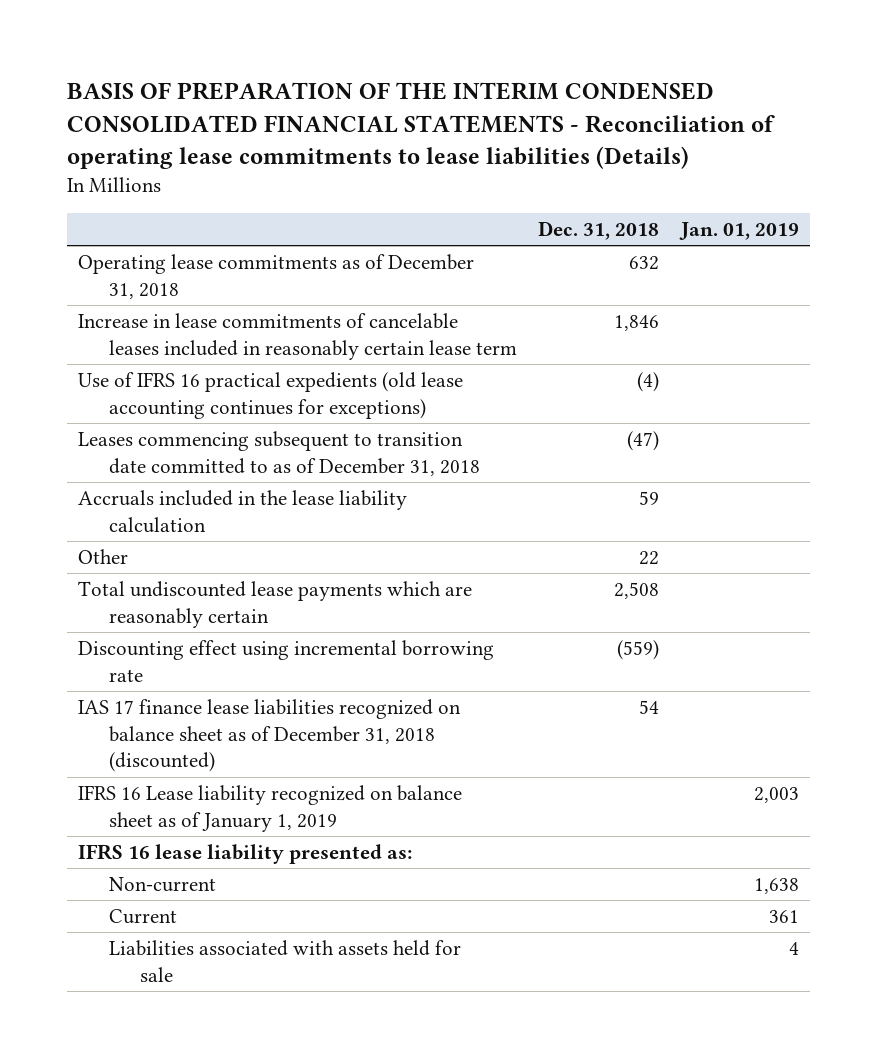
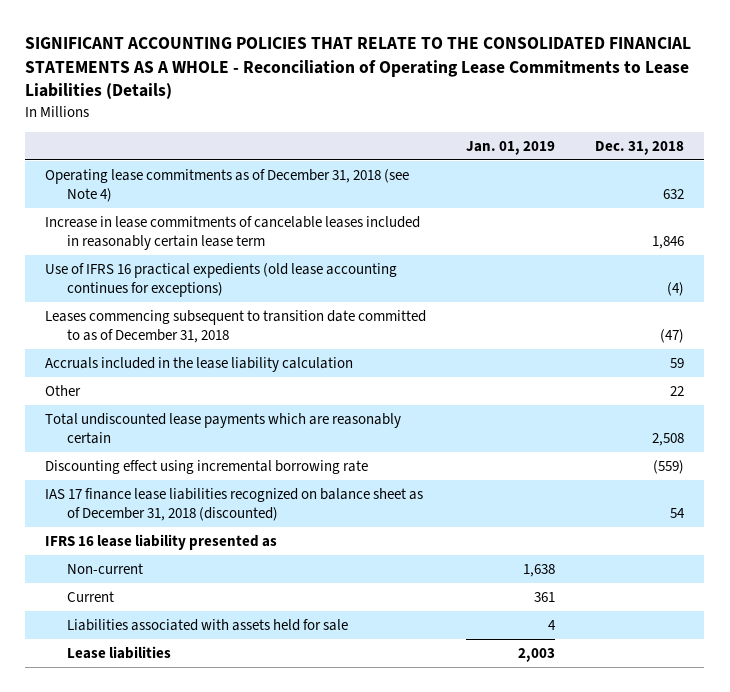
- BASIS OF PREPARATION OF THE INTERIM CONDENSED CONSOLIDATED FINANCIAL STATEMENTS - Reconciliation of operating lease commitments to lease liabilities (Details)
+ SIGNIFICANT ACCOUNTING POLICIES THAT RELATE TO THE CONSOLIDATED FINANCIAL STATEMENTS AS A WHOLE - Reconciliation of Operating Lease Commitments to Lease Liabilities (Details)
- | Dec. 31, 2018 | Jan. 01, 2019
+ | Jan. 01, 2019 | Dec. 31, 2018
- Operating lease commitments as of December 31, 2018 | 632 |
+ Operating lease commitments as of December 31, 2018 (see Note 4) | | 632
- IFRS 16 Lease liability recognized on balance sheet as of January 1, 2019 | | 2,003
- IFRS 16 lease liability presented as:
+ IFRS 16 lease liability presented as
+ Lease liabilities | 2,003 |

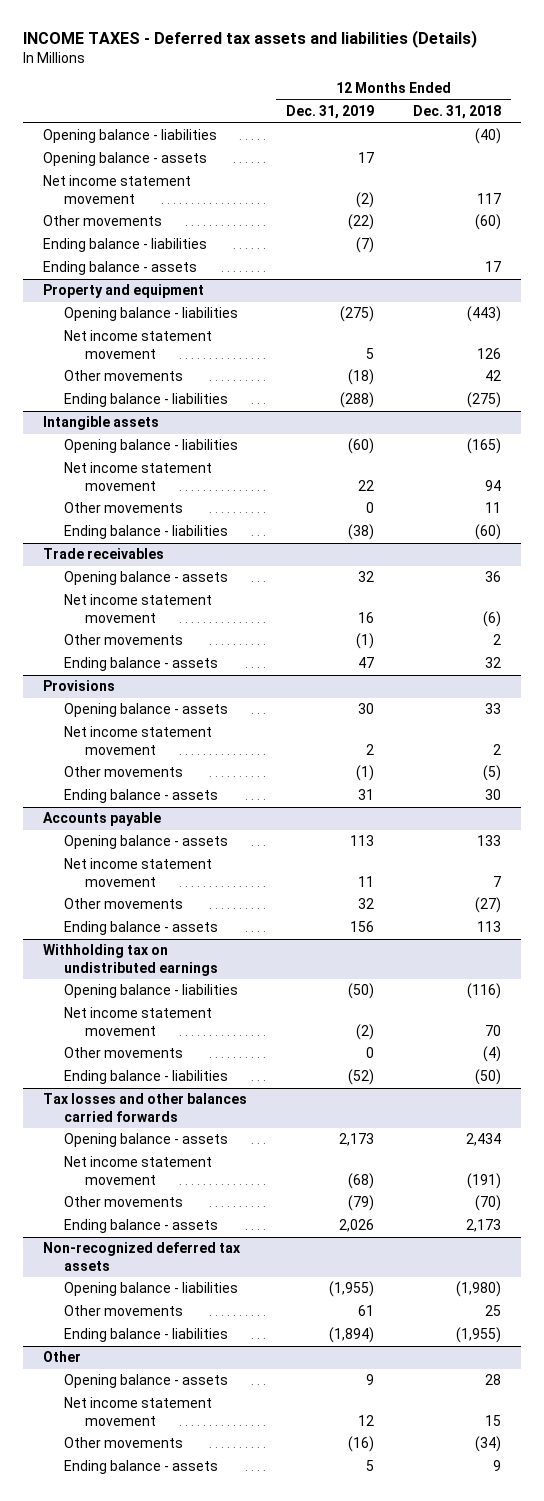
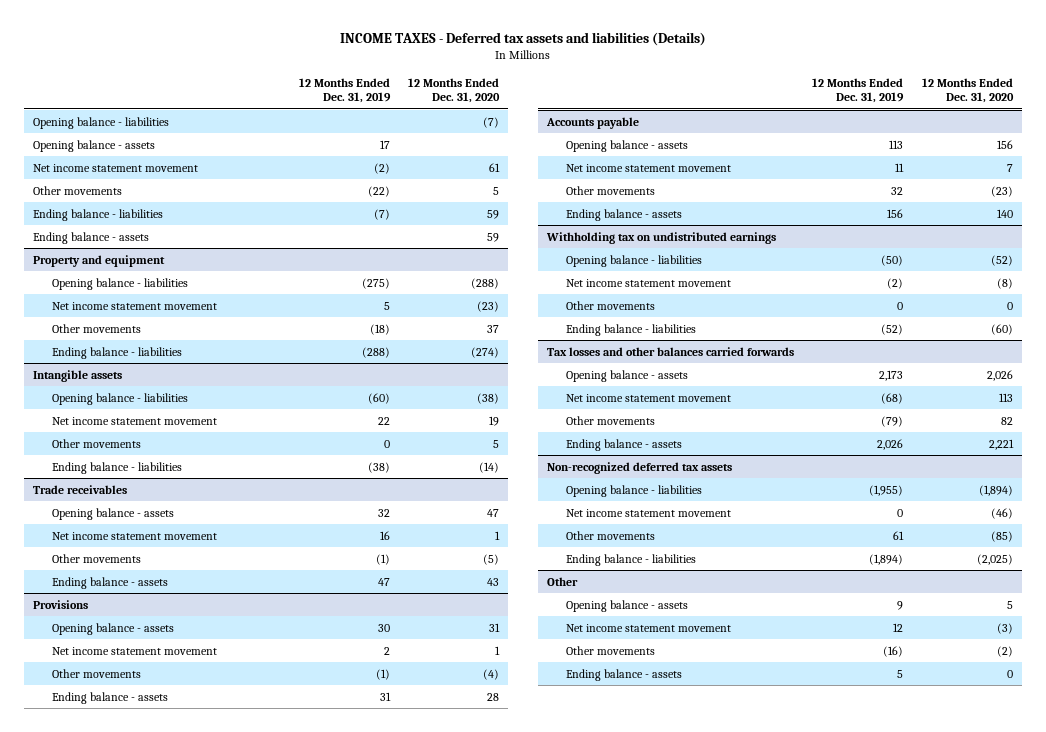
- | 12 Months Ended Dec. 31, 2019 | 12 Months Ended Dec. 31, 2018
+ | 12 Months Ended Dec. 31, 2019 | 12 Months Ended Dec. 31, 2020
@ Non-recognized deferred tax assets
+ Net income statement movement | 0 | (46)

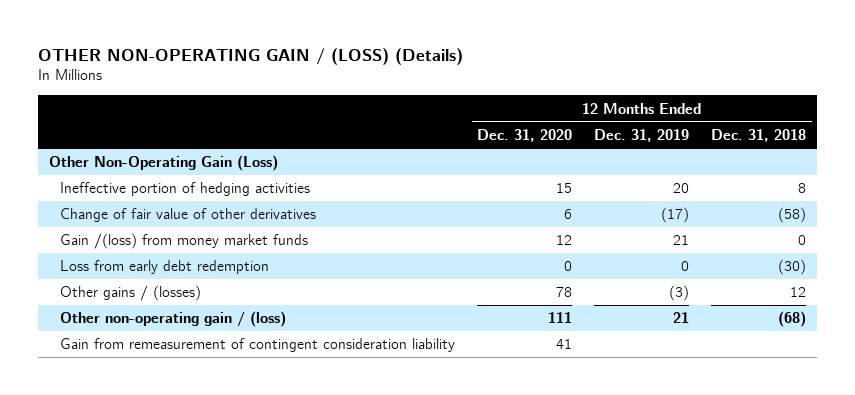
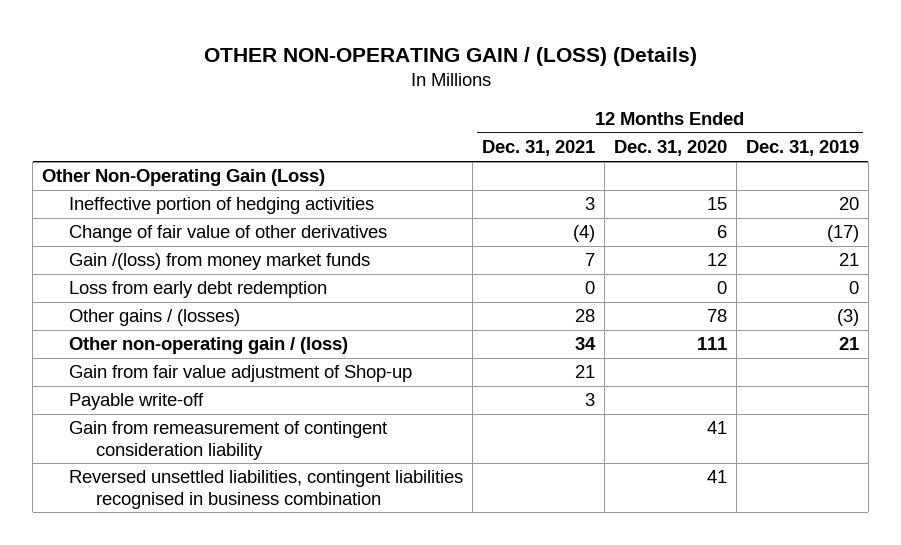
- | 12 Months Ended Dec. 31, 2020 | 12 Months Ended Dec. 31, 2019 | 12 Months Ended Dec. 31, 2018
+ | 12 Months Ended Dec. 31, 2021 | 12 Months Ended Dec. 31, 2020 | 12 Months Ended Dec. 31, 2019
+ Gain from fair value adjustment of Shop-up | 21 | |
+ Payable write-off | 3 | |
+ Reversed unsettled liabilities, contingent liabilities recognised in business combination | | 41 |

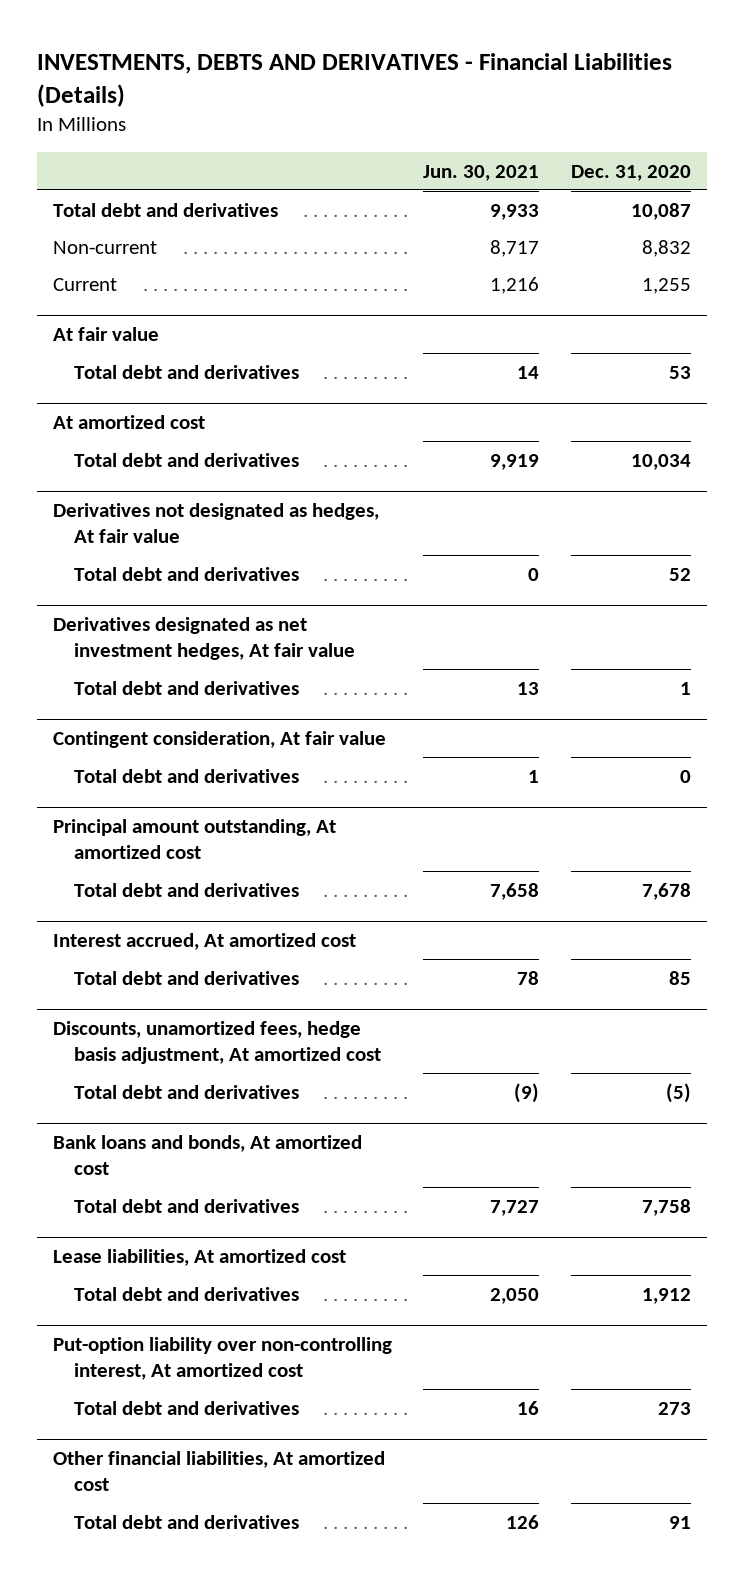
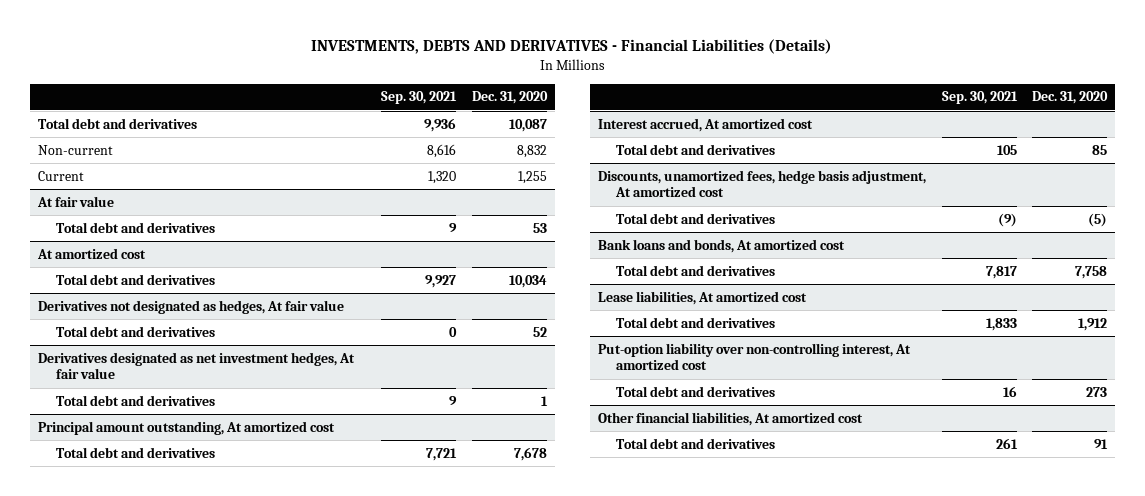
- | Jun. 30, 2021 | Dec. 31, 2020
+ | Sep. 30, 2021 | Dec. 31, 2020
- Contingent consideration, At fair value
- Total debt and derivatives | 1 | 0

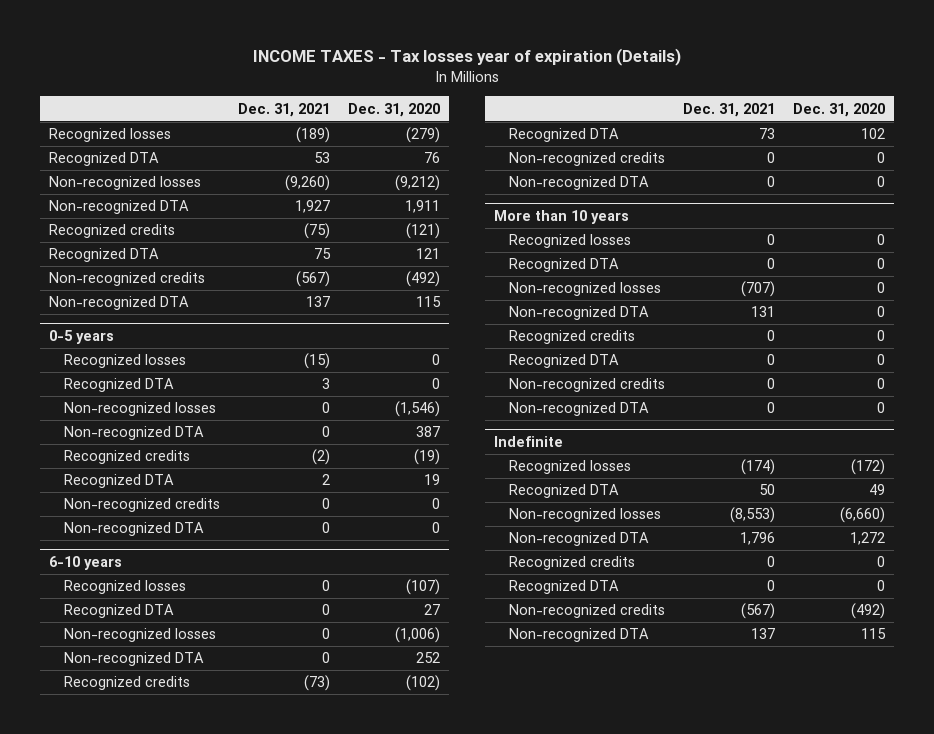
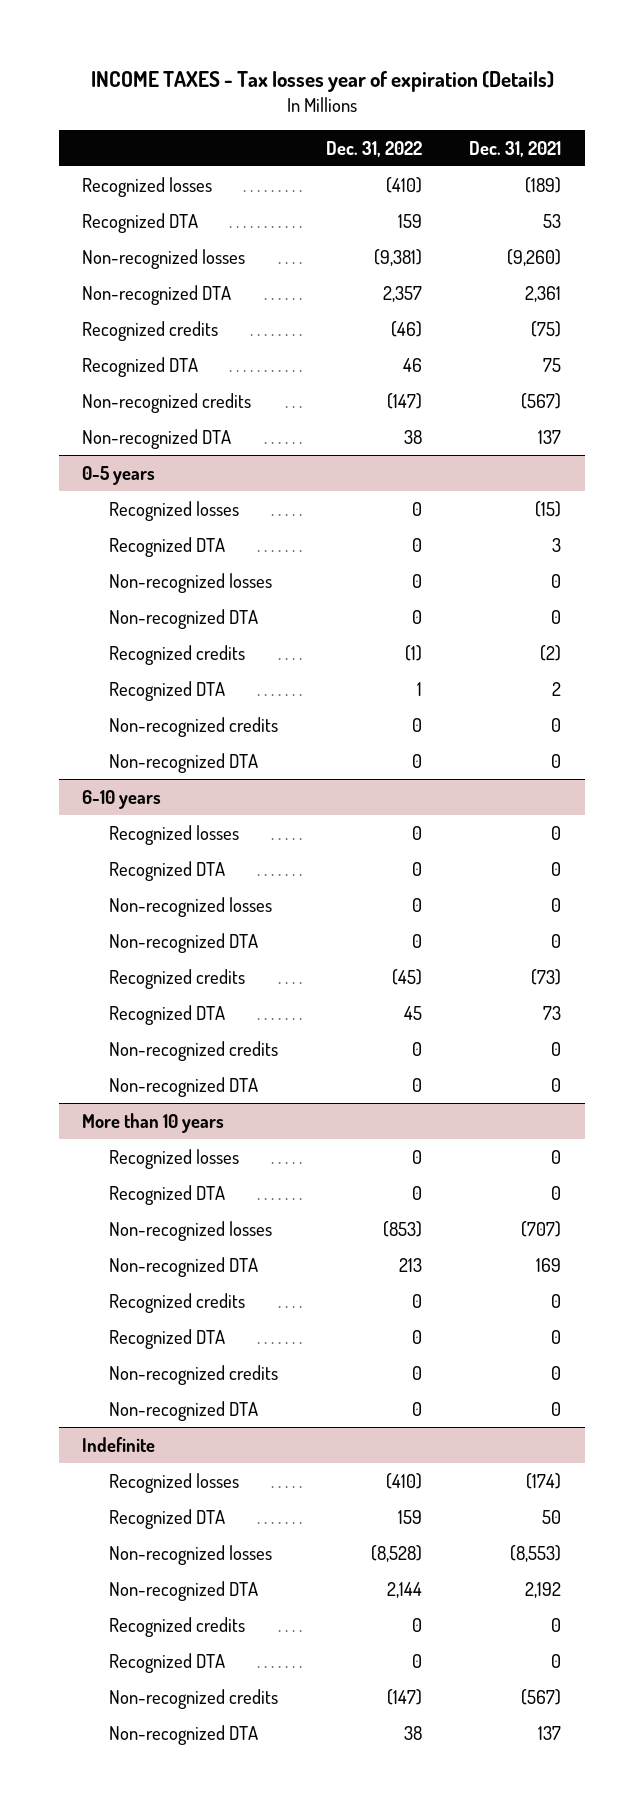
- | Dec. 31, 2021 | Dec. 31, 2020
+ | Dec. 31, 2022 | Dec. 31, 2021
- Non-recognized DTA | 1,927 | 1,911
+ Non-recognized DTA | 2,357 | 2,361
@ More than 10 years
- Non-recognized DTA | 131 | 0
+ Non-recognized DTA | 213 | 169
@ Indefinite
- Non-recognized DTA | 1,796 | 1,272
+ Non-recognized DTA | 2,144 | 2,192

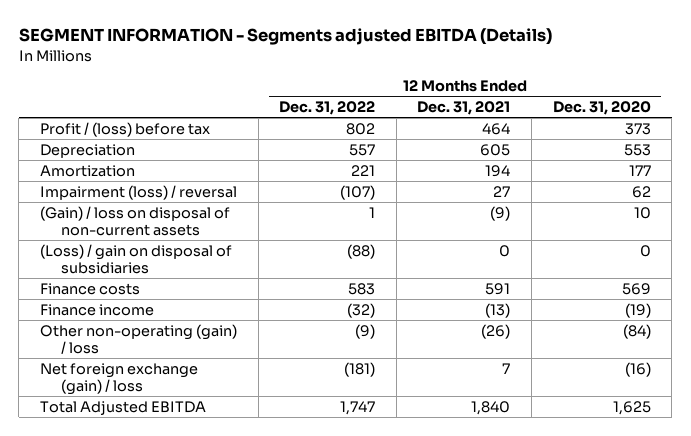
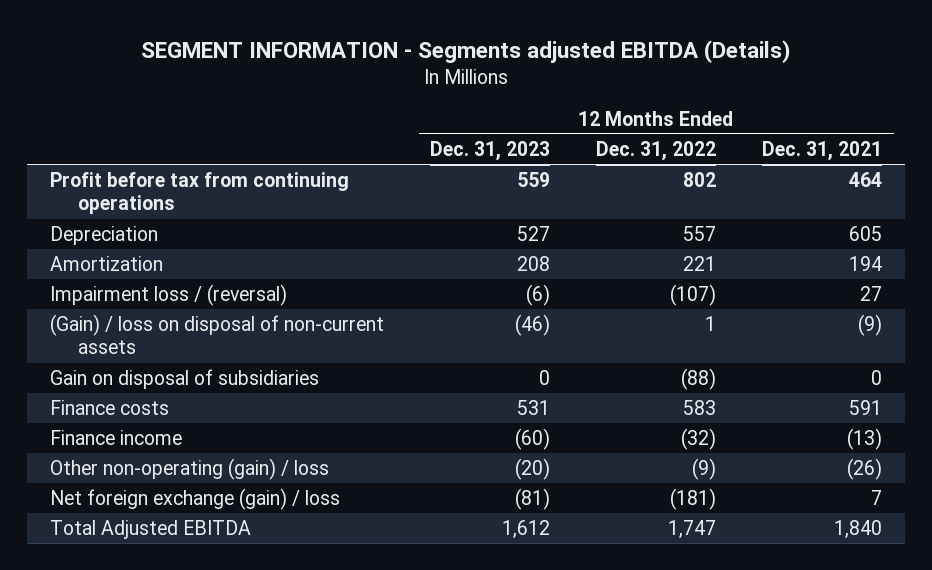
- | 12 Months Ended Dec. 31, 2022 | 12 Months Ended Dec. 31, 2021 | 12 Months Ended Dec. 31, 2020
+ | 12 Months Ended Dec. 31, 2023 | 12 Months Ended Dec. 31, 2022 | 12 Months Ended Dec. 31, 2021
- Profit / (loss) before tax | 802 | 464 | 373
+ Profit before tax from continuing operations | 559 | 802 | 464
- Impairment (loss) / reversal | (107) | 27 | 62
+ Impairment loss / (reversal) | (6) | (107) | 27
- (Loss) / gain on disposal of subsidiaries | (88) | 0 | 0
+ Gain on disposal of subsidiaries | 0 | (88) | 0

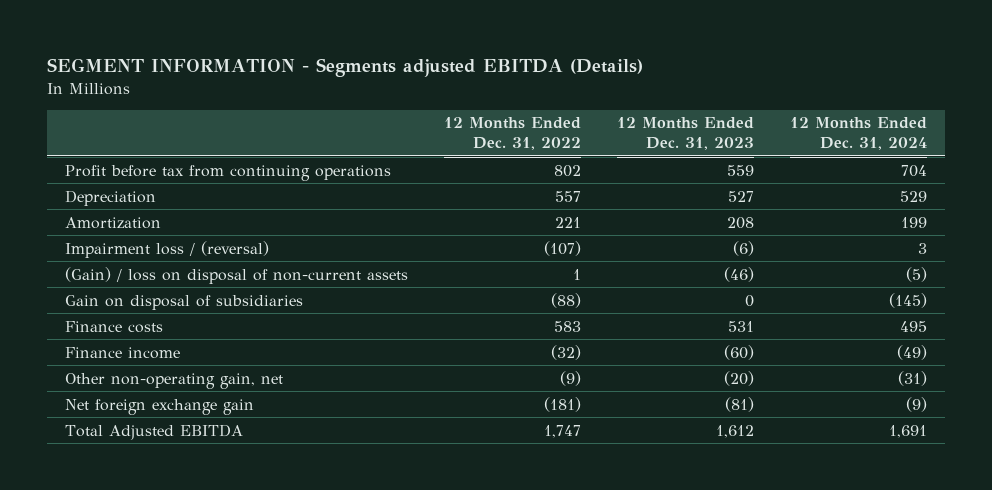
- | 12 Months Ended Dec. 31, 2023 | 12 Months Ended Dec. 31, 2022 | 12 Months Ended Dec. 31, 2021
+ | 12 Months Ended Dec. 31, 2022 | 12 Months Ended Dec. 31, 2023 | 12 Months Ended Dec. 31, 2024
- Other non-operating (gain) / loss | (20) | (9) | (26)
- Net foreign exchange (gain) / loss | (81) | (181) | 7
+ Other non-operating gain, net | (9) | (20) | (31)
+ Net foreign exchange gain | (181) | (81) | (9)

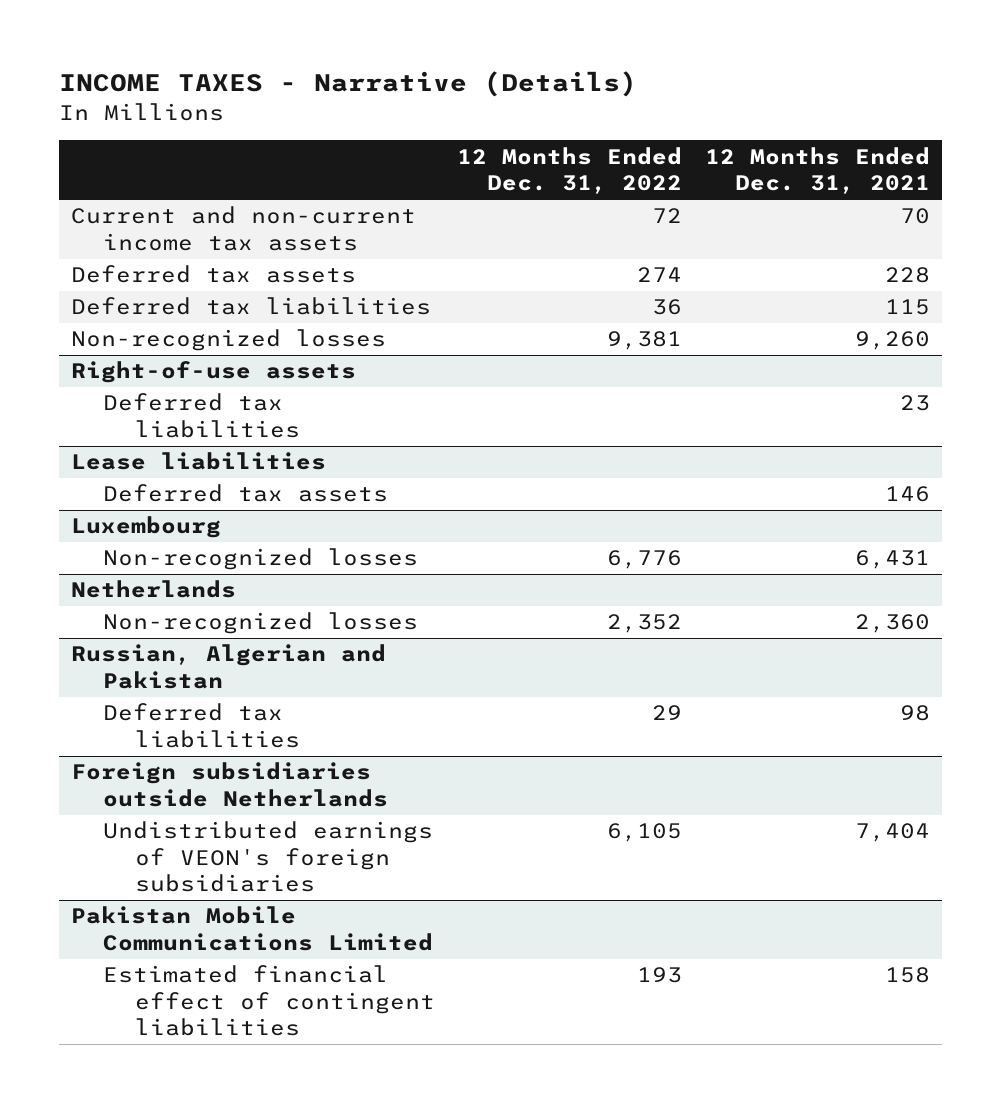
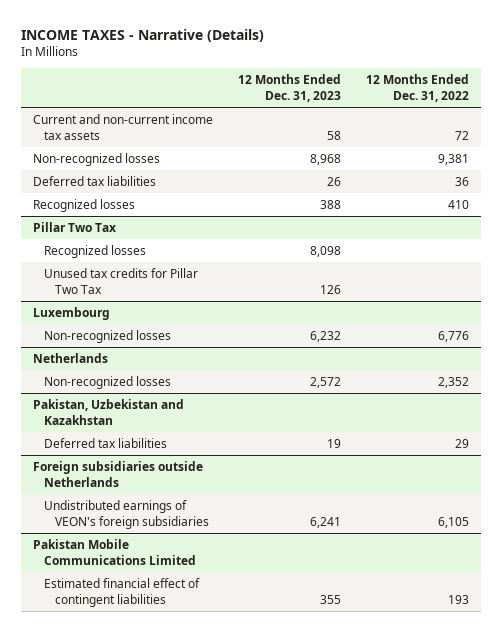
- | 12 Months Ended Dec. 31, 2022 | 12 Months Ended Dec. 31, 2021
+ | 12 Months Ended Dec. 31, 2023 | 12 Months Ended Dec. 31, 2022
- Deferred tax assets | 274 | 228
- Right-of-use assets
- Deferred tax liabilities | | 23
- Lease liabilities
- Deferred tax assets | | 146
moved down: Deferred tax liabilities | 26 | 36
+ Recognized losses | 388 | 410
+ Pillar Two Tax
+ Recognized losses | 8,098 |
+ Unused tax credits for Pillar Two Tax | 126 |
- Russian, Algerian and Pakistan
+ Pakistan, Uzbekistan and Kazakhstan

